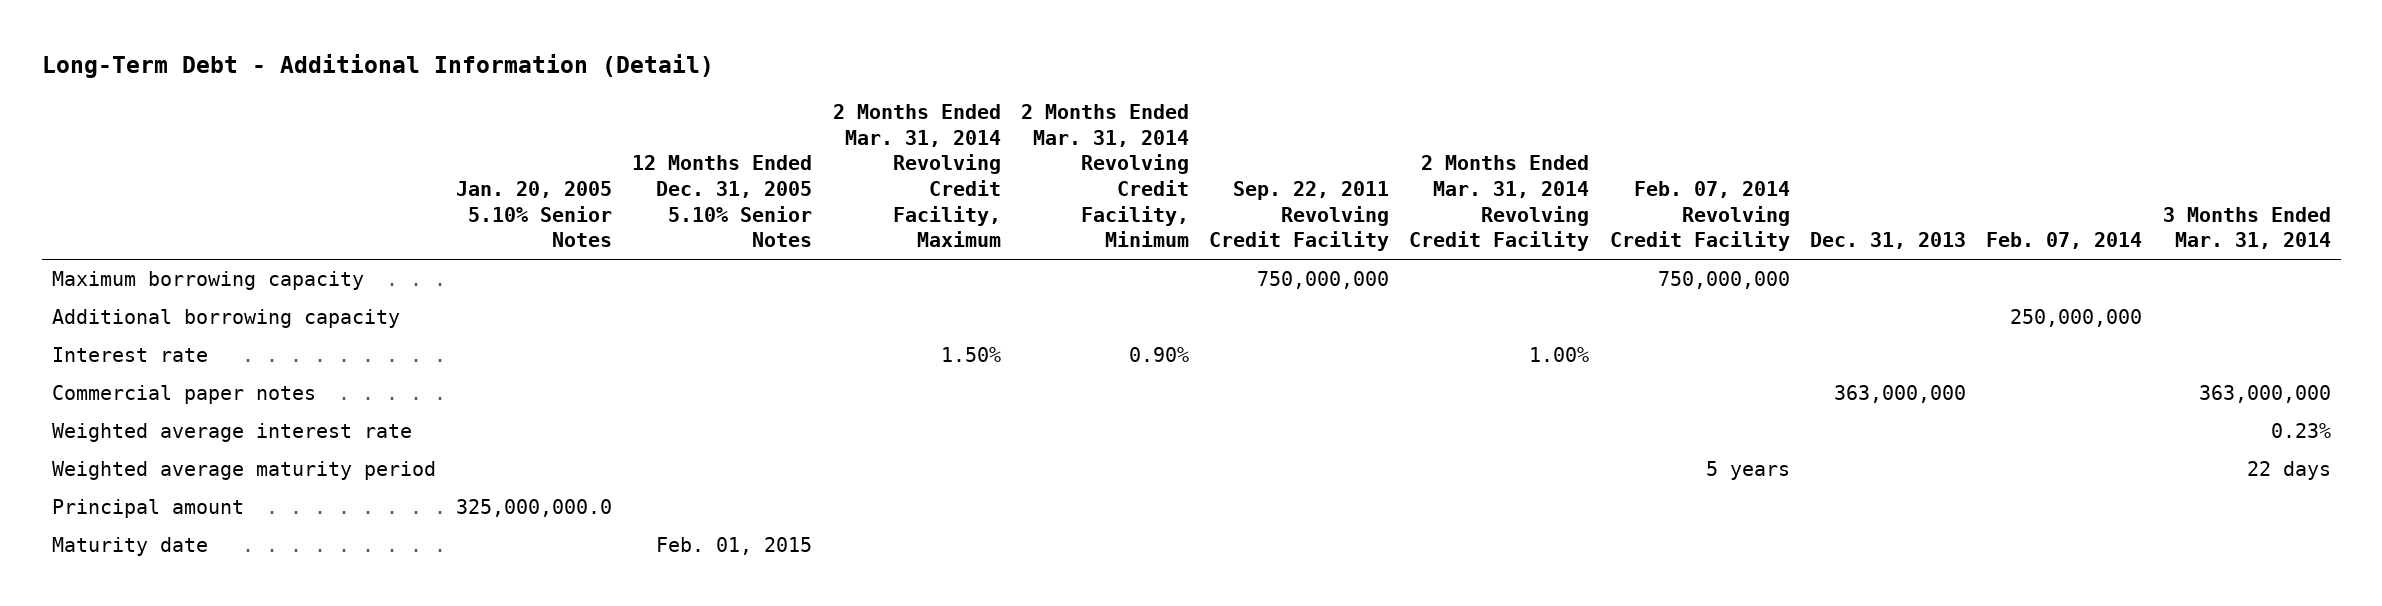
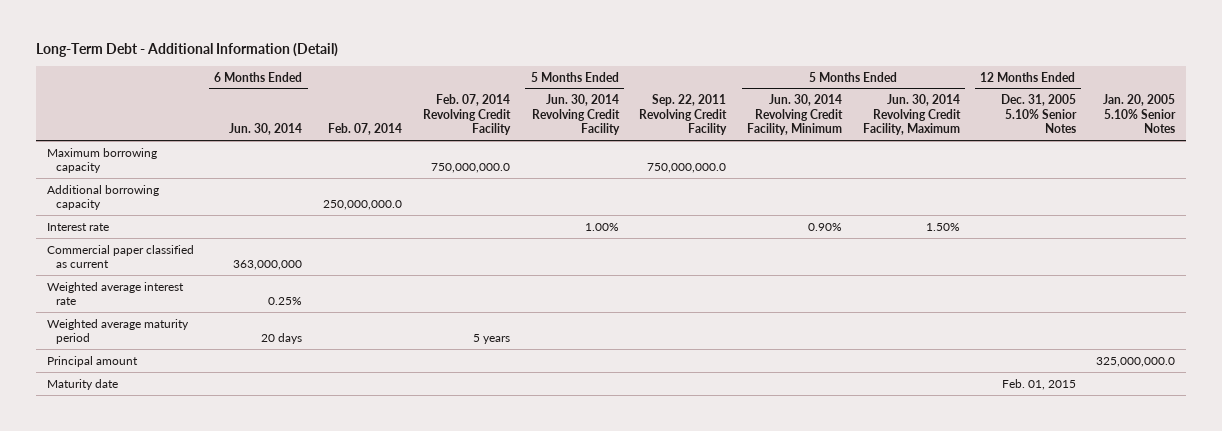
- | Jan. 20, 2005 5.10% Senior Notes | 12 Months Ended Dec. 31, 2005 5.10% Senior Notes | 2 Months Ended Mar. 31, 2014 Revolving Credit Facility, Maximum | 2 Months Ended Mar. 31, 2014 Revolving Credit Facility, Minimum | Sep. 22, 2011 Revolving Credit Facility | 2 Months Ended Mar. 31, 2014 Revolving Credit Facility | Feb. 07, 2014 Revolving Credit Facility | Dec. 31, 2013 | Feb. 07, 2014 | 3 Months Ended Mar. 31, 2014
+ | 6 Months Ended Jun. 30, 2014 | Feb. 07, 2014 | Feb. 07, 2014 Revolving Credit Facility | 5 Months Ended Jun. 30, 2014 Revolving Credit Facility | Sep. 22, 2011 Revolving Credit Facility | 5 Months Ended Jun. 30, 2014 Revolving Credit Facility, Minimum | 5 Months Ended Jun. 30, 2014 Revolving Credit Facility, Maximum | 12 Months Ended Dec. 31, 2005 5.10% Senior Notes | Jan. 20, 2005 5.10% Senior Notes
- Maximum borrowing capacity | | | | | 750,000,000 | | 750,000,000 | | |
- Additional borrowing capacity | | | | | | | | | 250,000,000 |
+ Maximum borrowing capacity | | | 750,000,000.0 | | 750,000,000.0 | | | |
+ Additional borrowing capacity | | 250,000,000.0 | | | | | | |
- Commercial paper notes | | | | | | | | 363,000,000 | | 363,000,000
+ Commercial paper classified as current | 363,000,000 | | | | | | | |

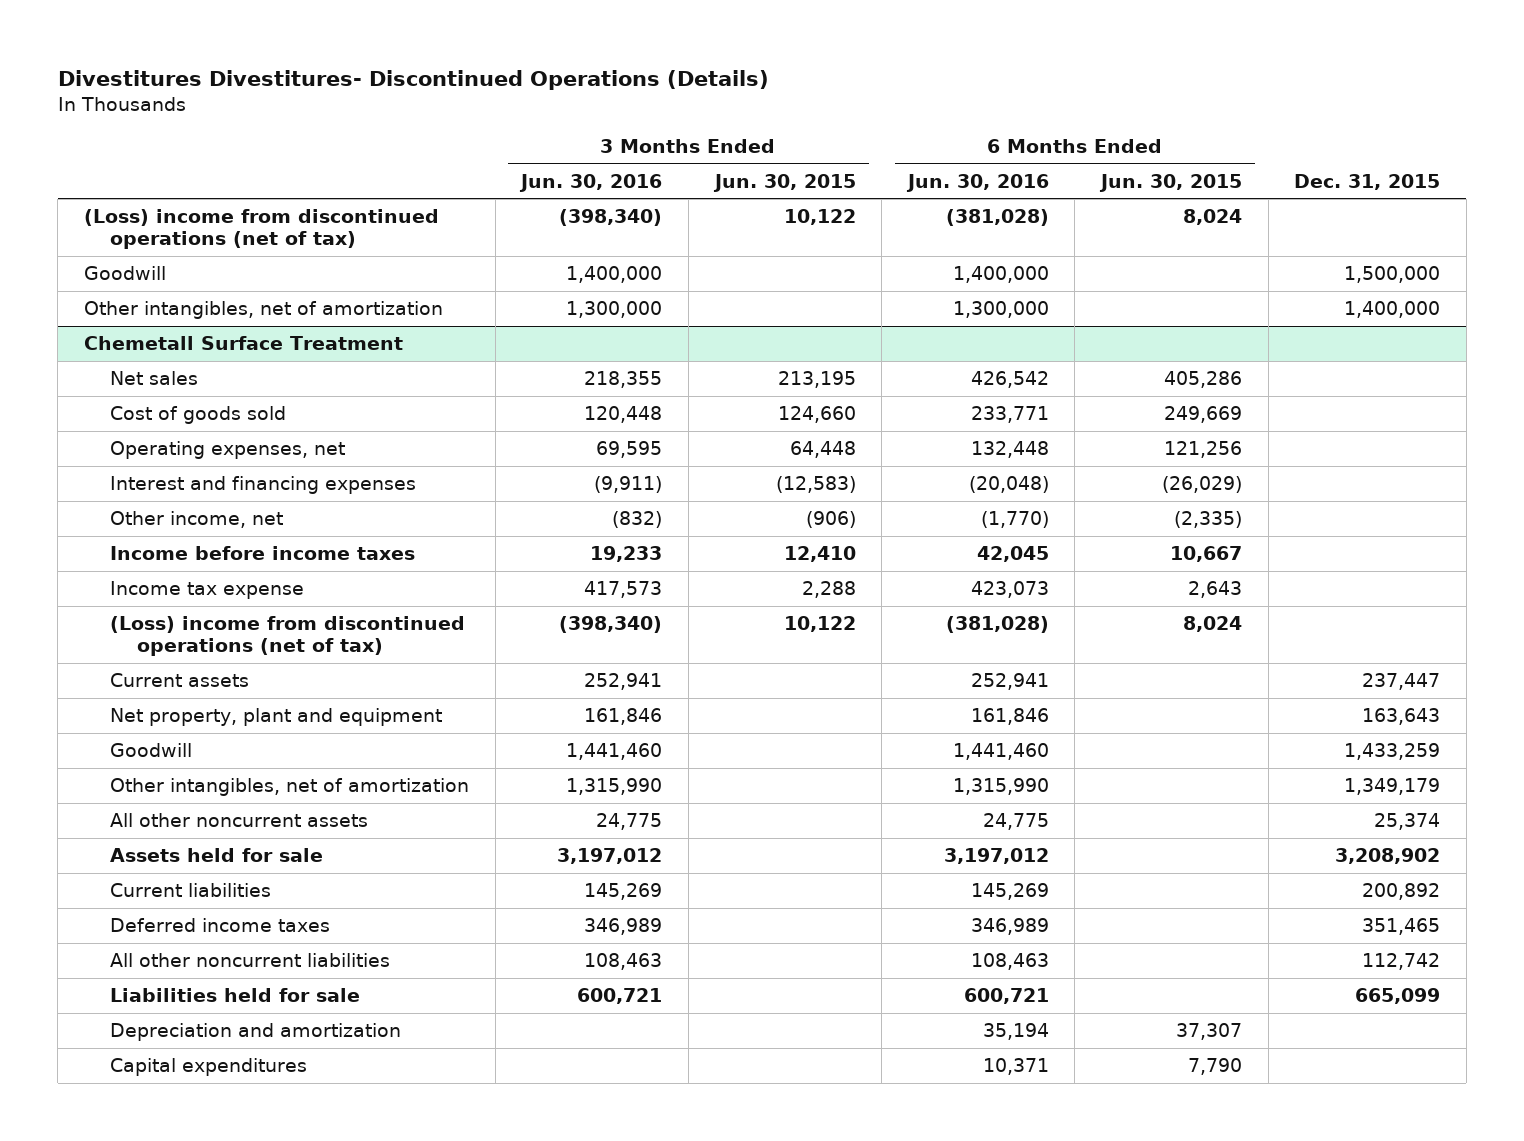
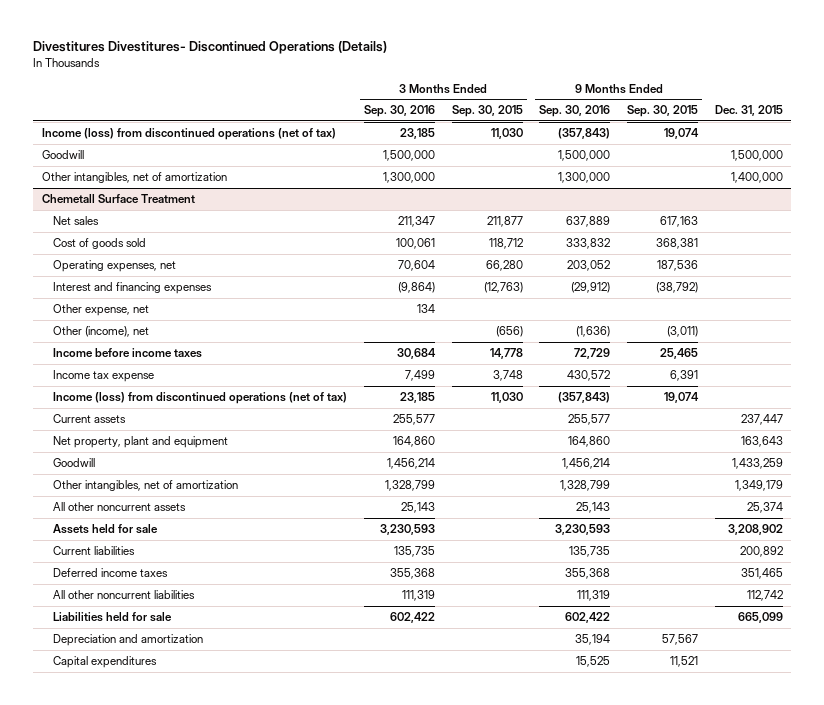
- | 3 Months Ended Jun. 30, 2016 | 3 Months Ended Jun. 30, 2015 | 6 Months Ended Jun. 30, 2016 | 6 Months Ended Jun. 30, 2015 | Dec. 31, 2015
+ | 3 Months Ended Sep. 30, 2016 | 3 Months Ended Sep. 30, 2015 | 9 Months Ended Sep. 30, 2016 | 9 Months Ended Sep. 30, 2015 | Dec. 31, 2015
- (Loss) income from discontinued operations (net of tax) | (398,340) | 10,122 | (381,028) | 8,024 |
+ Income (loss) from discontinued operations (net of tax) | 23,185 | 11,030 | (357,843) | 19,074 |
@ Chemetall Surface Treatment
- Other income, net | (832) | (906) | (1,770) | (2,335) |
+ Other expense, net | 134 | | | |
+ Other (income), net | | (656) | (1,636) | (3,011) |
- (Loss) income from discontinued operations (net of tax) | (398,340) | 10,122 | (381,028) | 8,024 |
+ Income (loss) from discontinued operations (net of tax) | 23,185 | 11,030 | (357,843) | 19,074 |

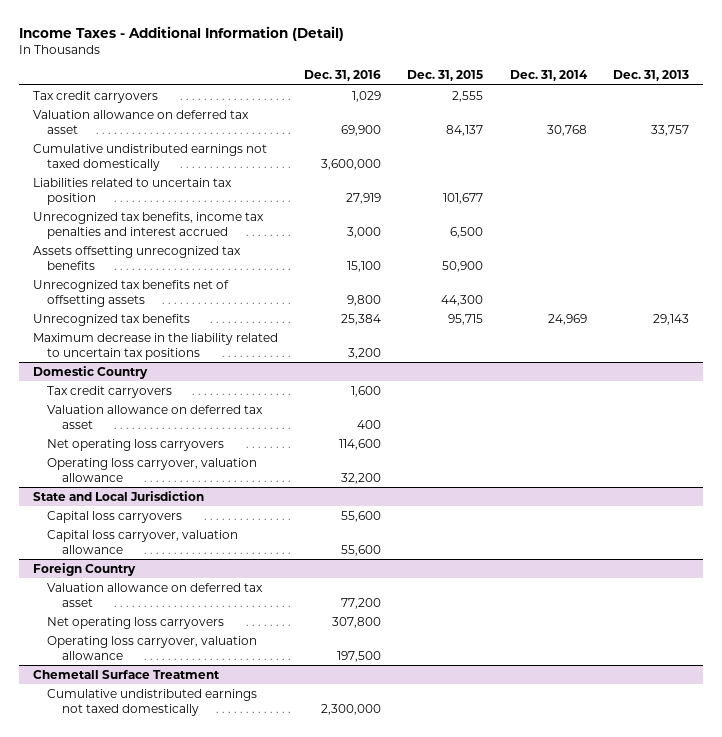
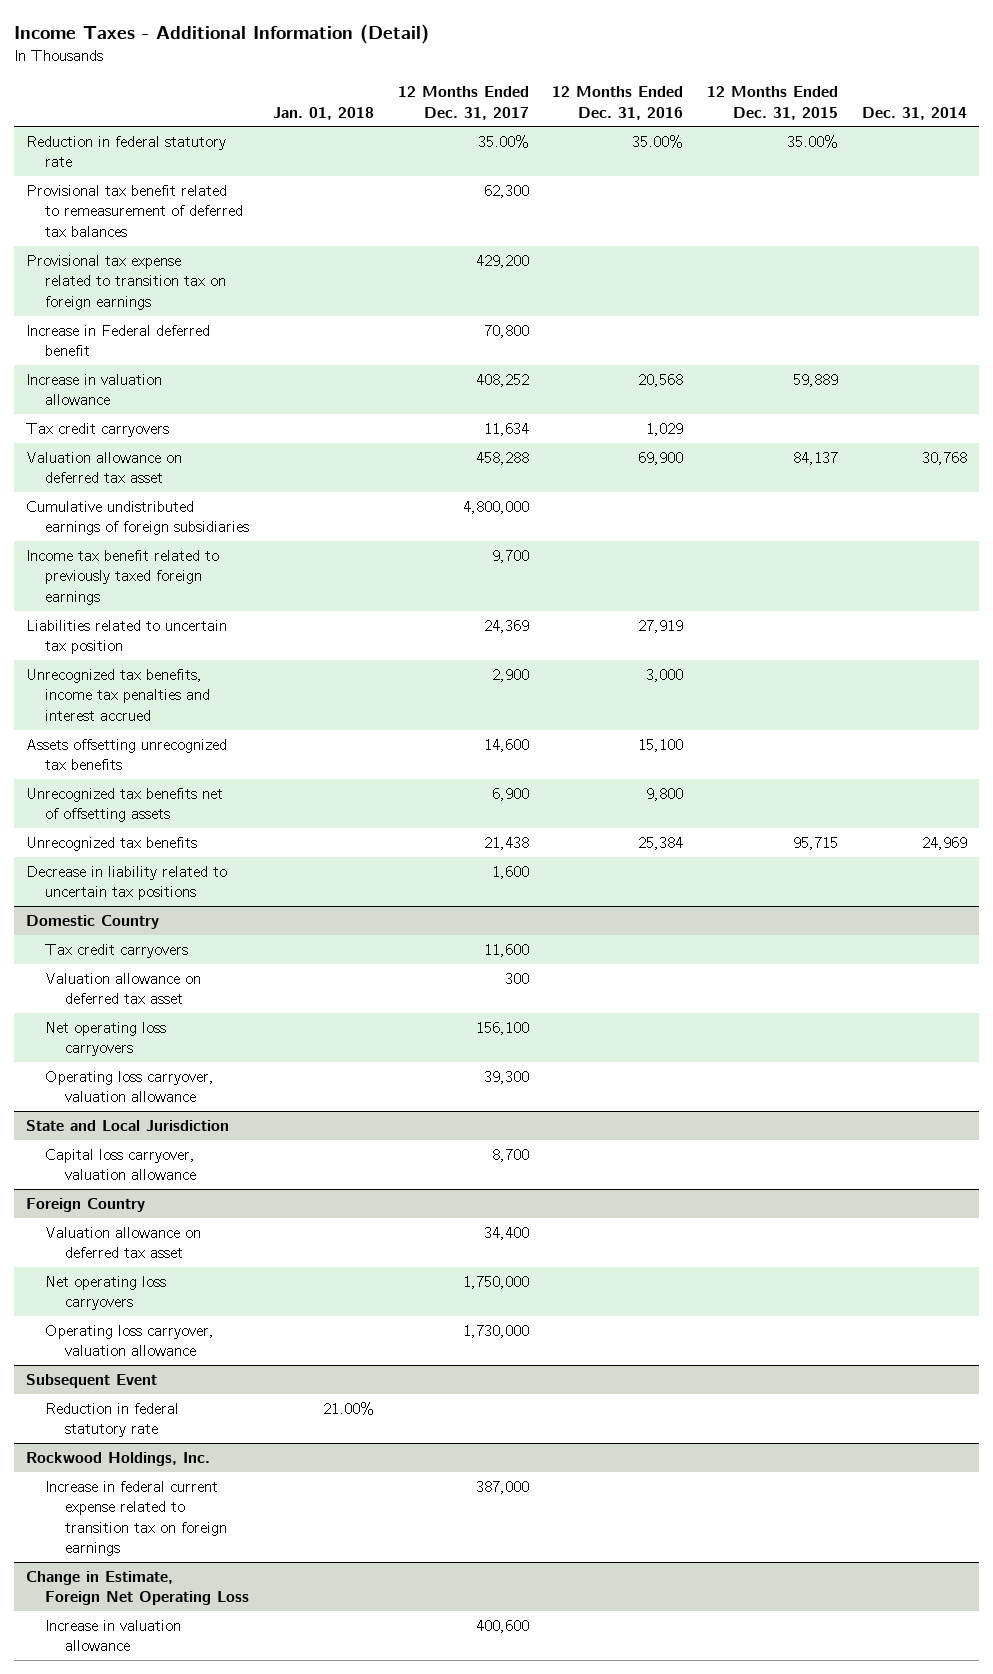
- | Dec. 31, 2016 | Dec. 31, 2015 | Dec. 31, 2014 | Dec. 31, 2013
+ | Jan. 01, 2018 | 12 Months Ended Dec. 31, 2017 | 12 Months Ended Dec. 31, 2016 | 12 Months Ended Dec. 31, 2015 | Dec. 31, 2014
+ Reduction in federal statutory rate | | 35.00% | 35.00% | 35.00% |
+ Provisional tax benefit related to remeasurement of deferred tax balances | | 62,300 | | |
+ Provisional tax expense related to transition tax on foreign earnings | | 429,200 | | |
+ Increase in Federal deferred benefit | | 70,800 | | |
+ Increase in valuation allowance | | 408,252 | 20,568 | 59,889 |
- Cumulative undistributed earnings not taxed domestically | 3,600,000 | | |
+ Cumulative undistributed earnings of foreign subsidiaries | | 4,800,000 | | |
+ Income tax benefit related to previously taxed foreign earnings | | 9,700 | | |
- Maximum decrease in the liability related to uncertain tax positions | 3,200 | | |
+ Decrease in liability related to uncertain tax positions | | 1,600 | | |
@ State and Local Jurisdiction
- Capital loss carryovers | 55,600 | | |
- Chemetall Surface Treatment
- Cumulative undistributed earnings not taxed domestically | 2,300,000 | | |
+ Subsequent Event
+ Reduction in federal statutory rate | 21.00% | | | |
+ Rockwood Holdings, Inc.
+ Increase in federal current expense related to transition tax on foreign earnings | | 387,000 | | |
+ Change in Estimate, Foreign Net Operating Loss
+ Increase in valuation allowance | | 400,600 | | |

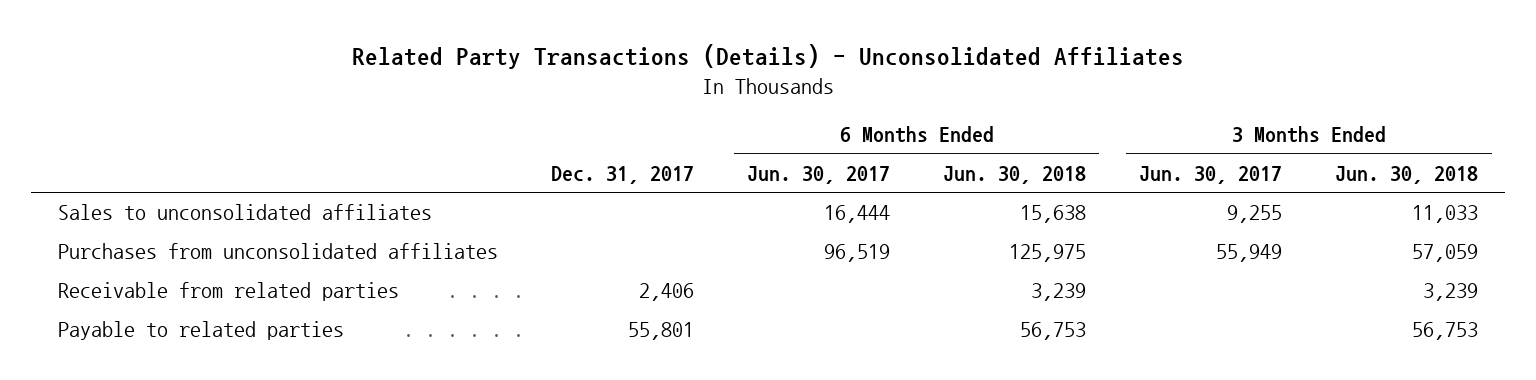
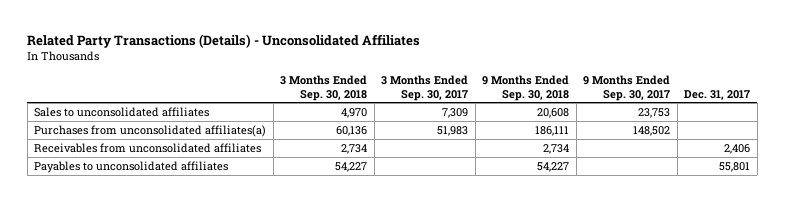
- | Dec. 31, 2017 | 6 Months Ended Jun. 30, 2017 | 6 Months Ended Jun. 30, 2018 | 3 Months Ended Jun. 30, 2017 | 3 Months Ended Jun. 30, 2018
+ | 3 Months Ended Sep. 30, 2018 | 3 Months Ended Sep. 30, 2017 | 9 Months Ended Sep. 30, 2018 | 9 Months Ended Sep. 30, 2017 | Dec. 31, 2017
- Purchases from unconsolidated affiliates | | 96,519 | 125,975 | 55,949 | 57,059
- Receivable from related parties | 2,406 | | 3,239 | | 3,239
- Payable to related parties | 55,801 | | 56,753 | | 56,753
+ Purchases from unconsolidated affiliates(a) | 60,136 | 51,983 | 186,111 | 148,502 |
+ Receivables from unconsolidated affiliates | 2,734 | | 2,734 | | 2,406
+ Payables to unconsolidated affiliates | 54,227 | | 54,227 | | 55,801

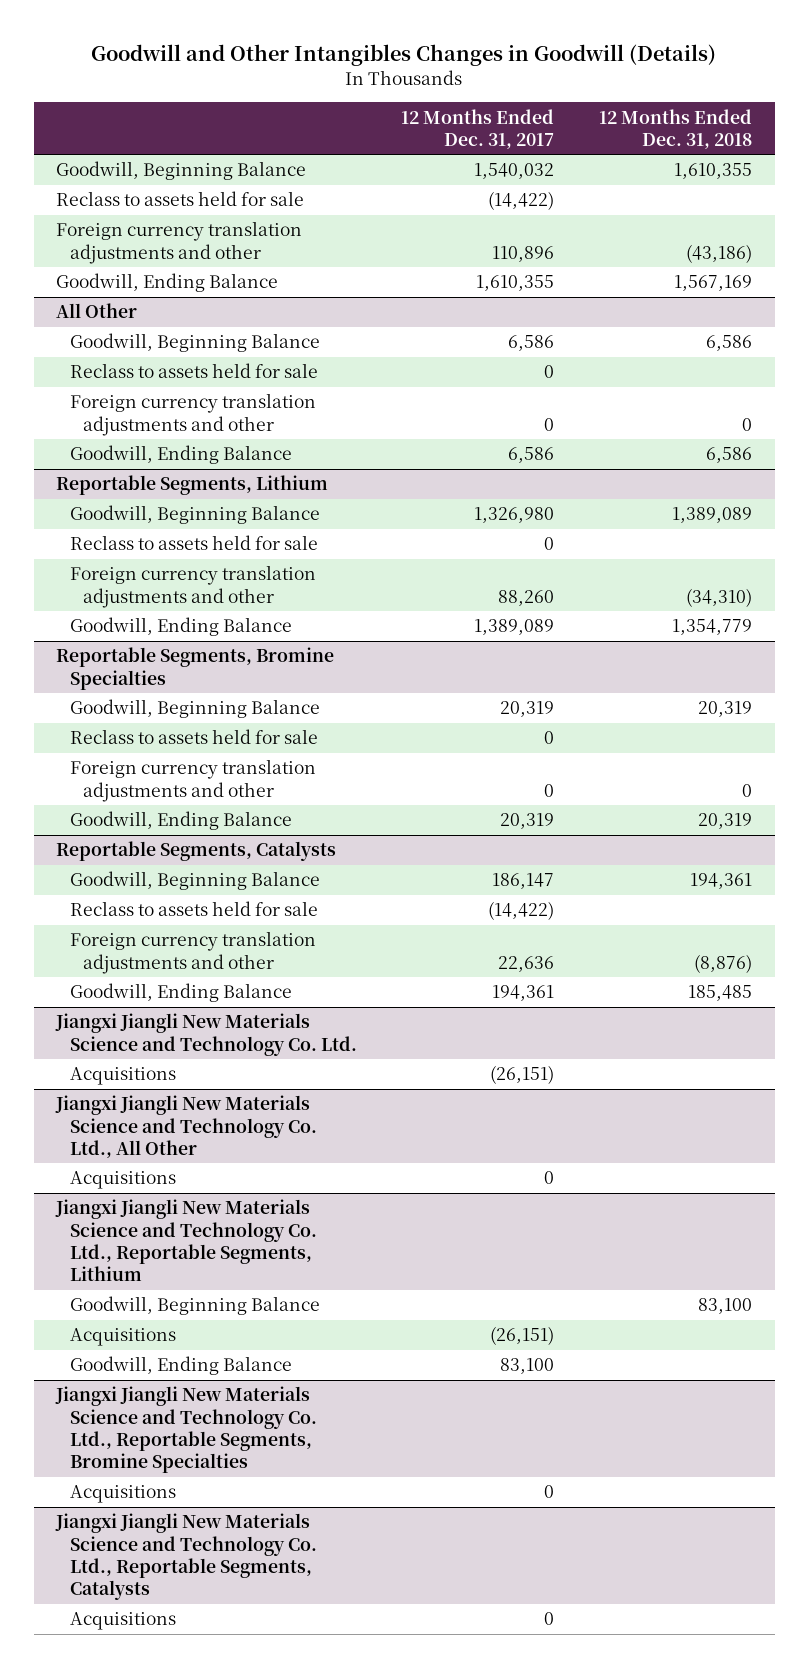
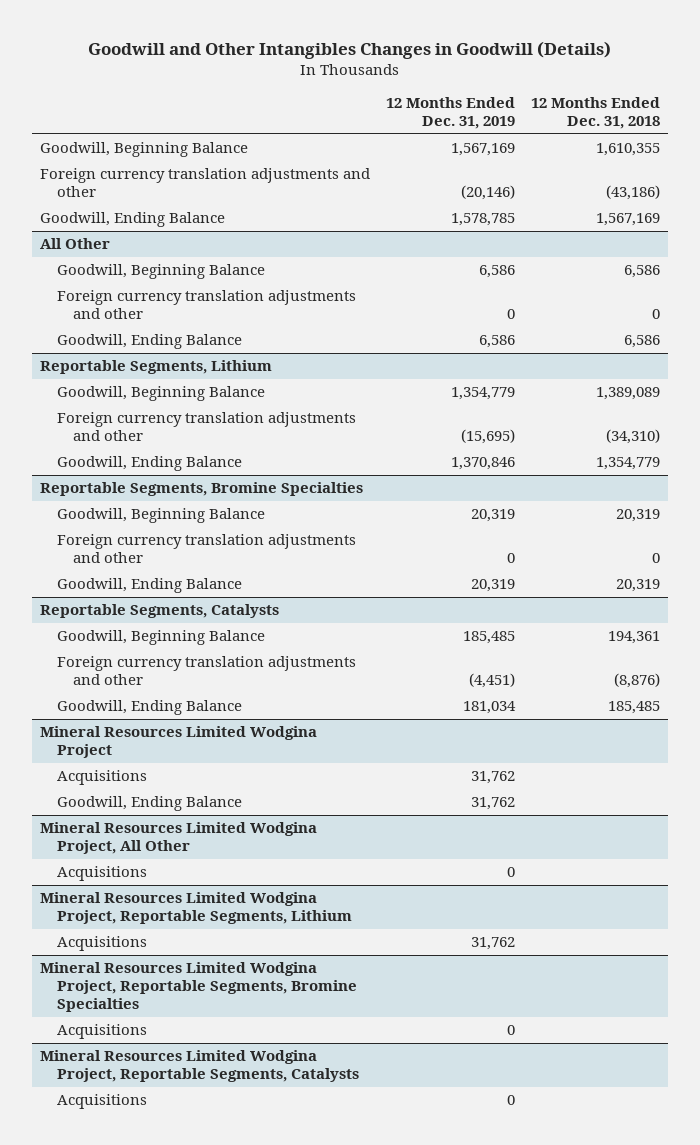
- | 12 Months Ended Dec. 31, 2017 | 12 Months Ended Dec. 31, 2018
+ | 12 Months Ended Dec. 31, 2019 | 12 Months Ended Dec. 31, 2018
- Reclass to assets held for sale | (14,422) |
@ All Other
- Reclass to assets held for sale | 0 |
@ Reportable Segments, Lithium
- Reclass to assets held for sale | 0 |
@ Reportable Segments, Bromine Specialties
- Reclass to assets held for sale | 0 |
@ Reportable Segments, Catalysts
- Reclass to assets held for sale | (14,422) |
- Jiangxi Jiangli New Materials Science and Technology Co. Ltd.
- Acquisitions | (26,151) |
- Jiangxi Jiangli New Materials Science and Technology Co. Ltd., All Other
- Acquisitions | 0 |
- Jiangxi Jiangli New Materials Science and Technology Co. Ltd., Reportable Segments, Lithium
- Goodwill, Beginning Balance | | 83,100
- Acquisitions | (26,151) |
- Goodwill, Ending Balance | 83,100 |
- Jiangxi Jiangli New Materials Science and Technology Co. Ltd., Reportable Segments, Bromine Specialties
- Acquisitions | 0 |
- Jiangxi Jiangli New Materials Science and Technology Co. Ltd., Reportable Segments, Catalysts
- Acquisitions | 0 |
+ Mineral Resources Limited Wodgina Project
+ Acquisitions | 31,762 |
+ Goodwill, Ending Balance | 31,762 |
+ Mineral Resources Limited Wodgina Project, All Other
+ Acquisitions | 0 |
+ Mineral Resources Limited Wodgina Project, Reportable Segments, Lithium
+ Acquisitions | 31,762 |
+ Mineral Resources Limited Wodgina Project, Reportable Segments, Bromine Specialties
+ Acquisitions | 0 |
+ Mineral Resources Limited Wodgina Project, Reportable Segments, Catalysts
+ Acquisitions | 0 |

